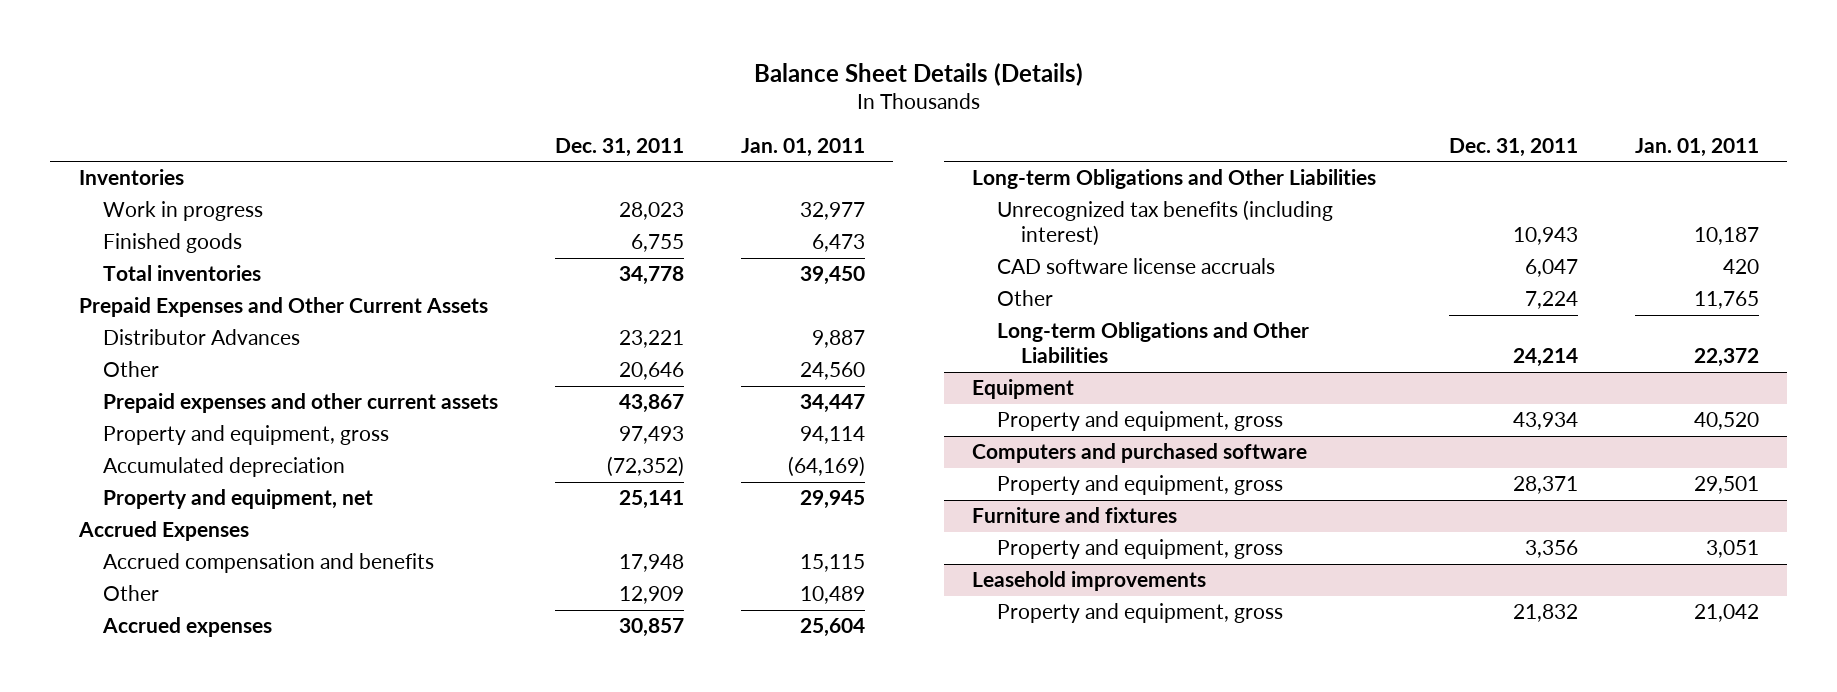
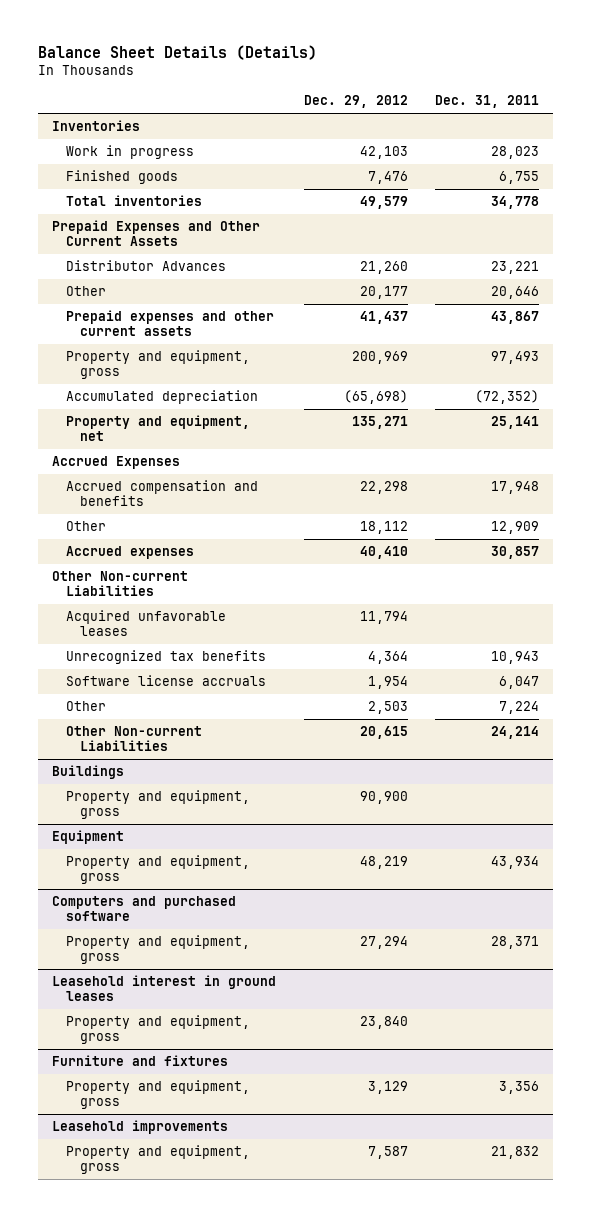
- | Dec. 31, 2011 | Jan. 01, 2011
+ | Dec. 29, 2012 | Dec. 31, 2011
- Long-term Obligations and Other Liabilities
- Unrecognized tax benefits (including interest) | 10,943 | 10,187
- CAD software license accruals | 6,047 | 420
+ Other Non-current Liabilities
+ Acquired unfavorable leases | 11,794 |
+ Unrecognized tax benefits | 4,364 | 10,943
+ Software license accruals | 1,954 | 6,047
- Long-term Obligations and Other Liabilities | 24,214 | 22,372
+ Other Non-current Liabilities | 20,615 | 24,214
+ Buildings
+ Property and equipment, gross | 90,900 |
+ Leasehold interest in ground leases
+ Property and equipment, gross | 23,840 |

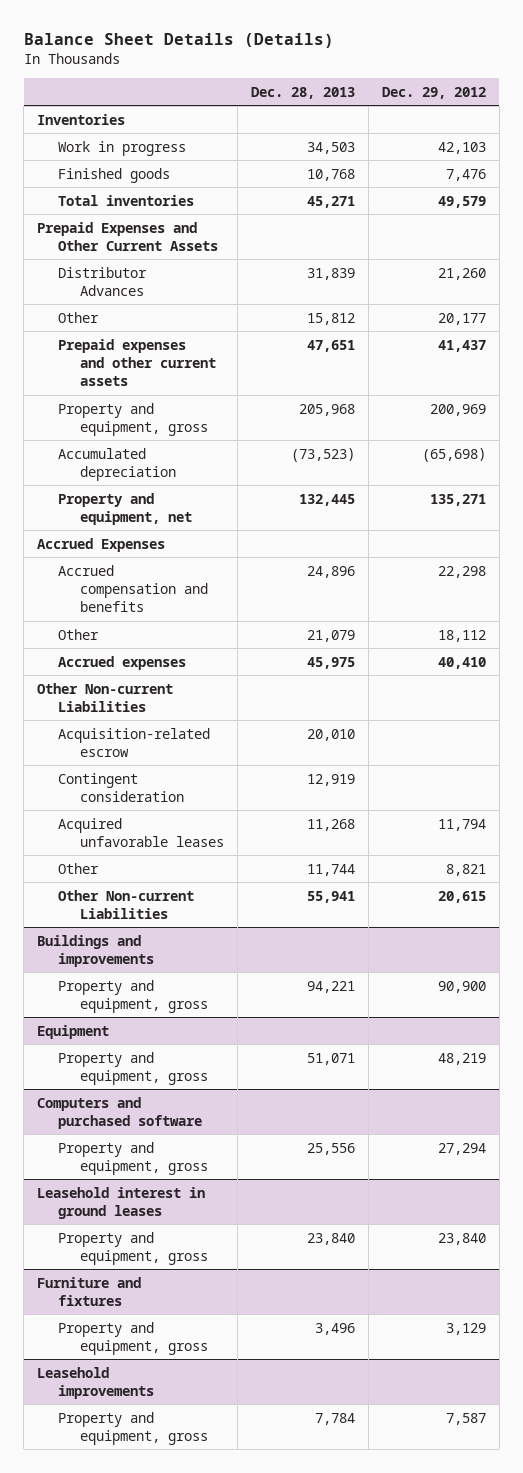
- | Dec. 29, 2012 | Dec. 31, 2011
+ | Dec. 28, 2013 | Dec. 29, 2012
+ Acquisition-related escrow | 20,010 |
+ Contingent consideration | 12,919 |
- Unrecognized tax benefits | 4,364 | 10,943
- Software license accruals | 1,954 | 6,047
- Other | 2,503 | 7,224
+ Other | 11,744 | 8,821
- Buildings
+ Buildings and improvements

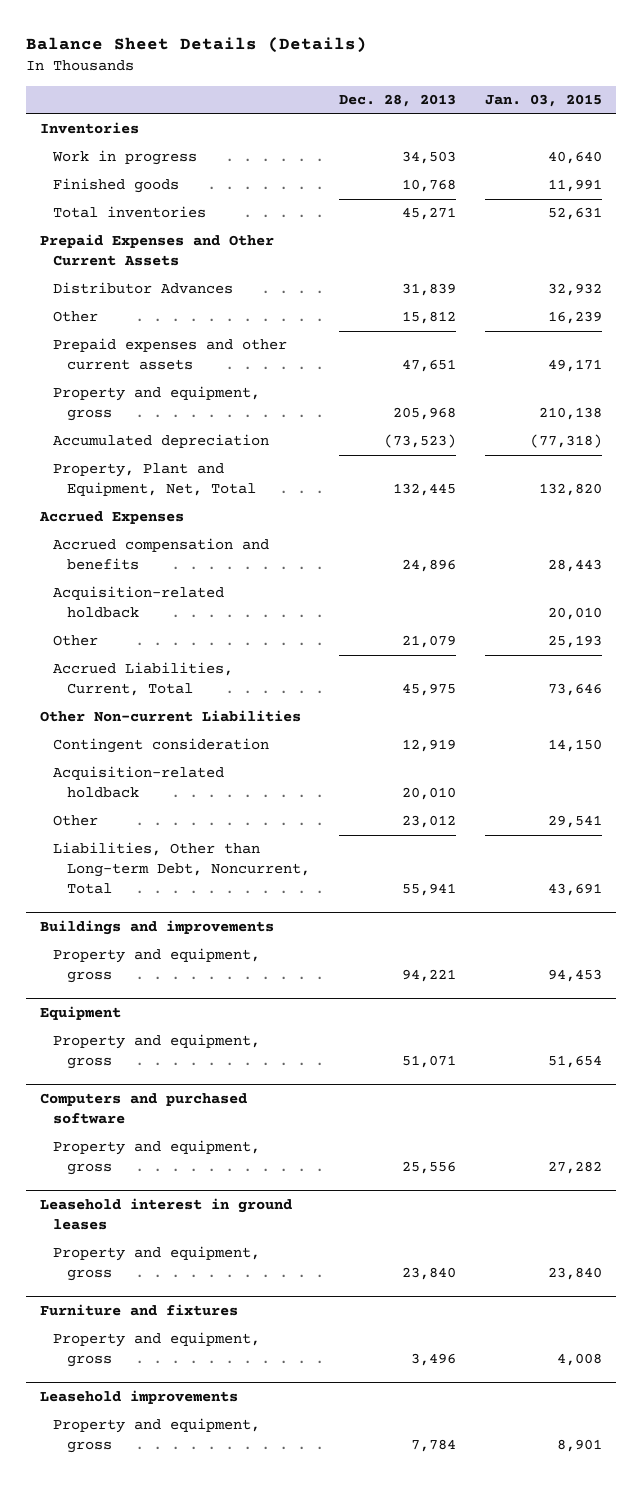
- | Dec. 28, 2013 | Dec. 29, 2012
+ | Dec. 28, 2013 | Jan. 03, 2015
- Property and equipment, net | 132,445 | 135,271
+ Property, Plant and Equipment, Net, Total | 132,445 | 132,820
+ Acquisition-related holdback | | 20,010
- Accrued expenses | 45,975 | 40,410
+ Accrued Liabilities, Current, Total | 45,975 | 73,646
- Acquisition-related escrow | 20,010 |
- Acquired unfavorable leases | 11,268 | 11,794
- Other | 11,744 | 8,821
- Other Non-current Liabilities | 55,941 | 20,615
+ Acquisition-related holdback | 20,010 |
+ Other | 23,012 | 29,541
+ Liabilities, Other than Long-term Debt, Noncurrent, Total | 55,941 | 43,691

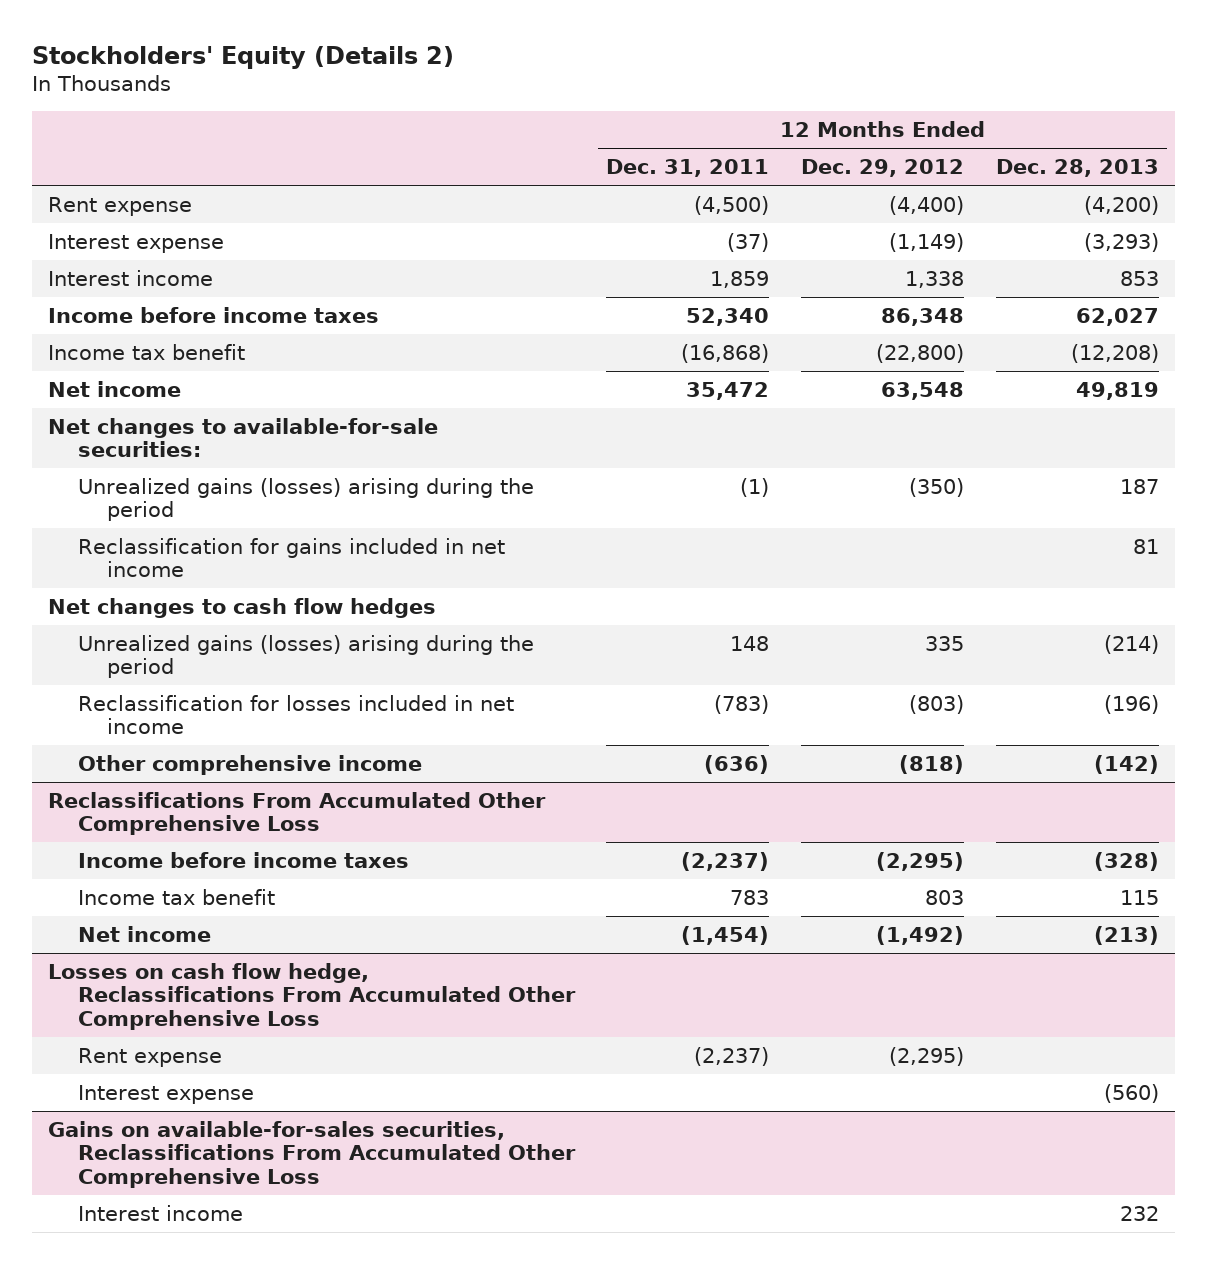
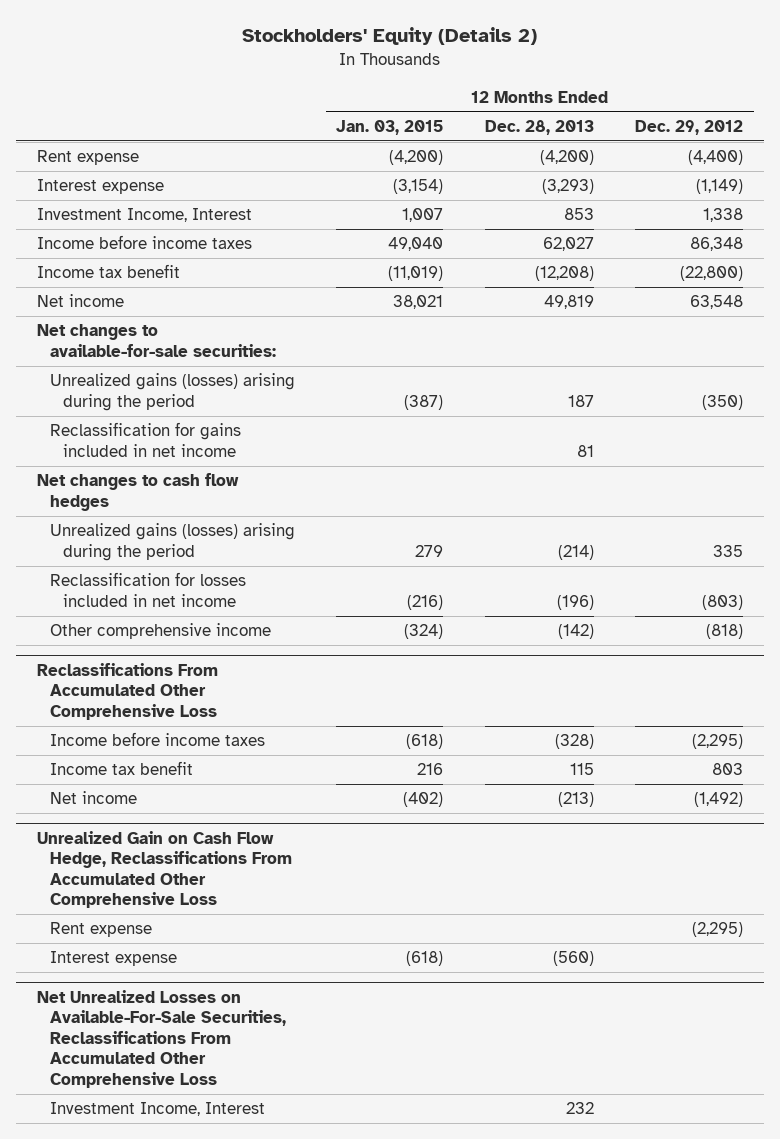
- | 12 Months Ended Dec. 31, 2011 | 12 Months Ended Dec. 29, 2012 | 12 Months Ended Dec. 28, 2013
+ | 12 Months Ended Jan. 03, 2015 | 12 Months Ended Dec. 28, 2013 | 12 Months Ended Dec. 29, 2012
- Interest income | 1,859 | 1,338 | 853
+ Investment Income, Interest | 1,007 | 853 | 1,338
- Losses on cash flow hedge, Reclassifications From Accumulated Other Comprehensive Loss
+ Unrealized Gain on Cash Flow Hedge, Reclassifications From Accumulated Other Comprehensive Loss
- Gains on available-for-sales securities, Reclassifications From Accumulated Other Comprehensive Loss
- Interest income | | | 232
+ Net Unrealized Losses on Available-For-Sale Securities, Reclassifications From Accumulated Other Comprehensive Loss
+ Investment Income, Interest | | 232 |

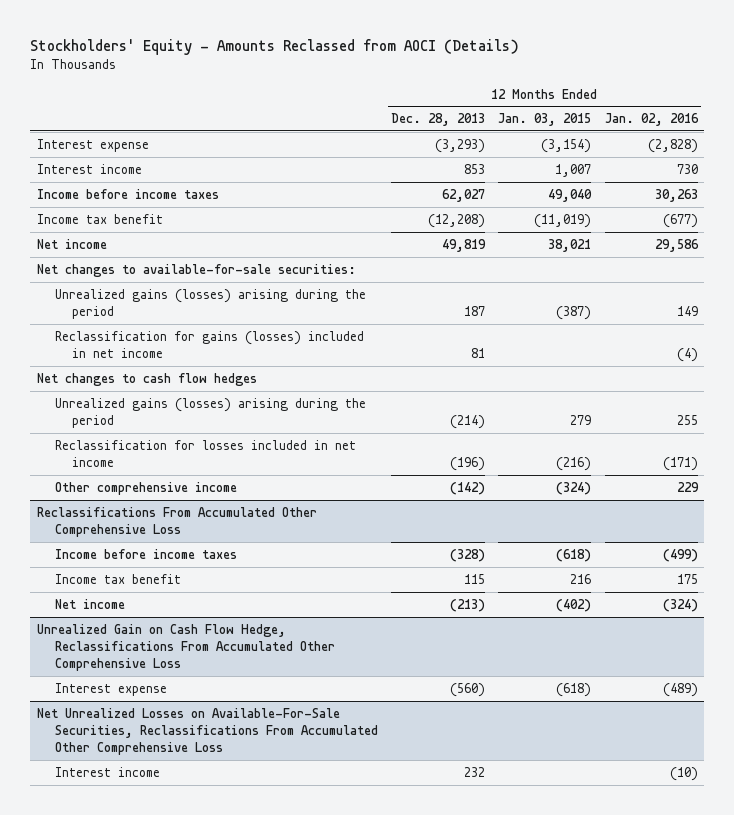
- Stockholders' Equity (Details 2)
+ Stockholders' Equity - Amounts Reclassed from AOCI (Details)
- | 12 Months Ended Jan. 03, 2015 | 12 Months Ended Dec. 28, 2013 | 12 Months Ended Dec. 29, 2012
+ | 12 Months Ended Dec. 28, 2013 | 12 Months Ended Jan. 03, 2015 | 12 Months Ended Jan. 02, 2016
- Rent expense | (4,200) | (4,200) | (4,400)
- Investment Income, Interest | 1,007 | 853 | 1,338
+ Interest income | 853 | 1,007 | 730
- Reclassification for gains included in net income | | 81 |
+ Reclassification for gains (losses) included in net income | 81 | | (4)
@ Unrealized Gain on Cash Flow Hedge, Reclassifications From Accumulated Other Comprehensive Loss
- Rent expense | | | (2,295)
@ Net Unrealized Losses on Available-For-Sale Securities, Reclassifications From Accumulated Other Comprehensive Loss
- Investment Income, Interest | | 232 |
+ Interest income | 232 | | (10)

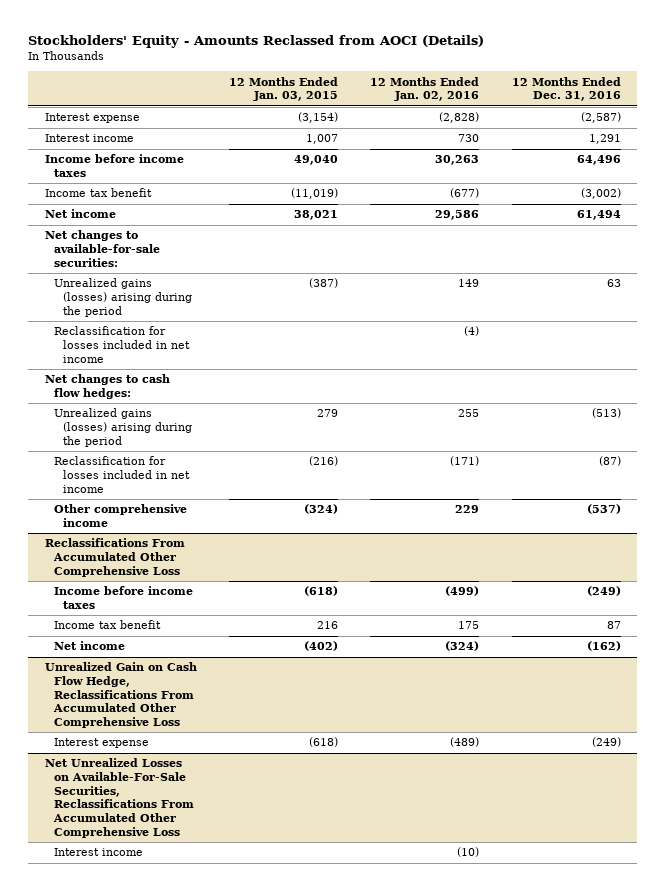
- | 12 Months Ended Dec. 28, 2013 | 12 Months Ended Jan. 03, 2015 | 12 Months Ended Jan. 02, 2016
+ | 12 Months Ended Jan. 03, 2015 | 12 Months Ended Jan. 02, 2016 | 12 Months Ended Dec. 31, 2016
- Reclassification for gains (losses) included in net income | 81 | | (4)
- Net changes to cash flow hedges
+ Reclassification for losses included in net income | | (4) |
+ Net changes to cash flow hedges:

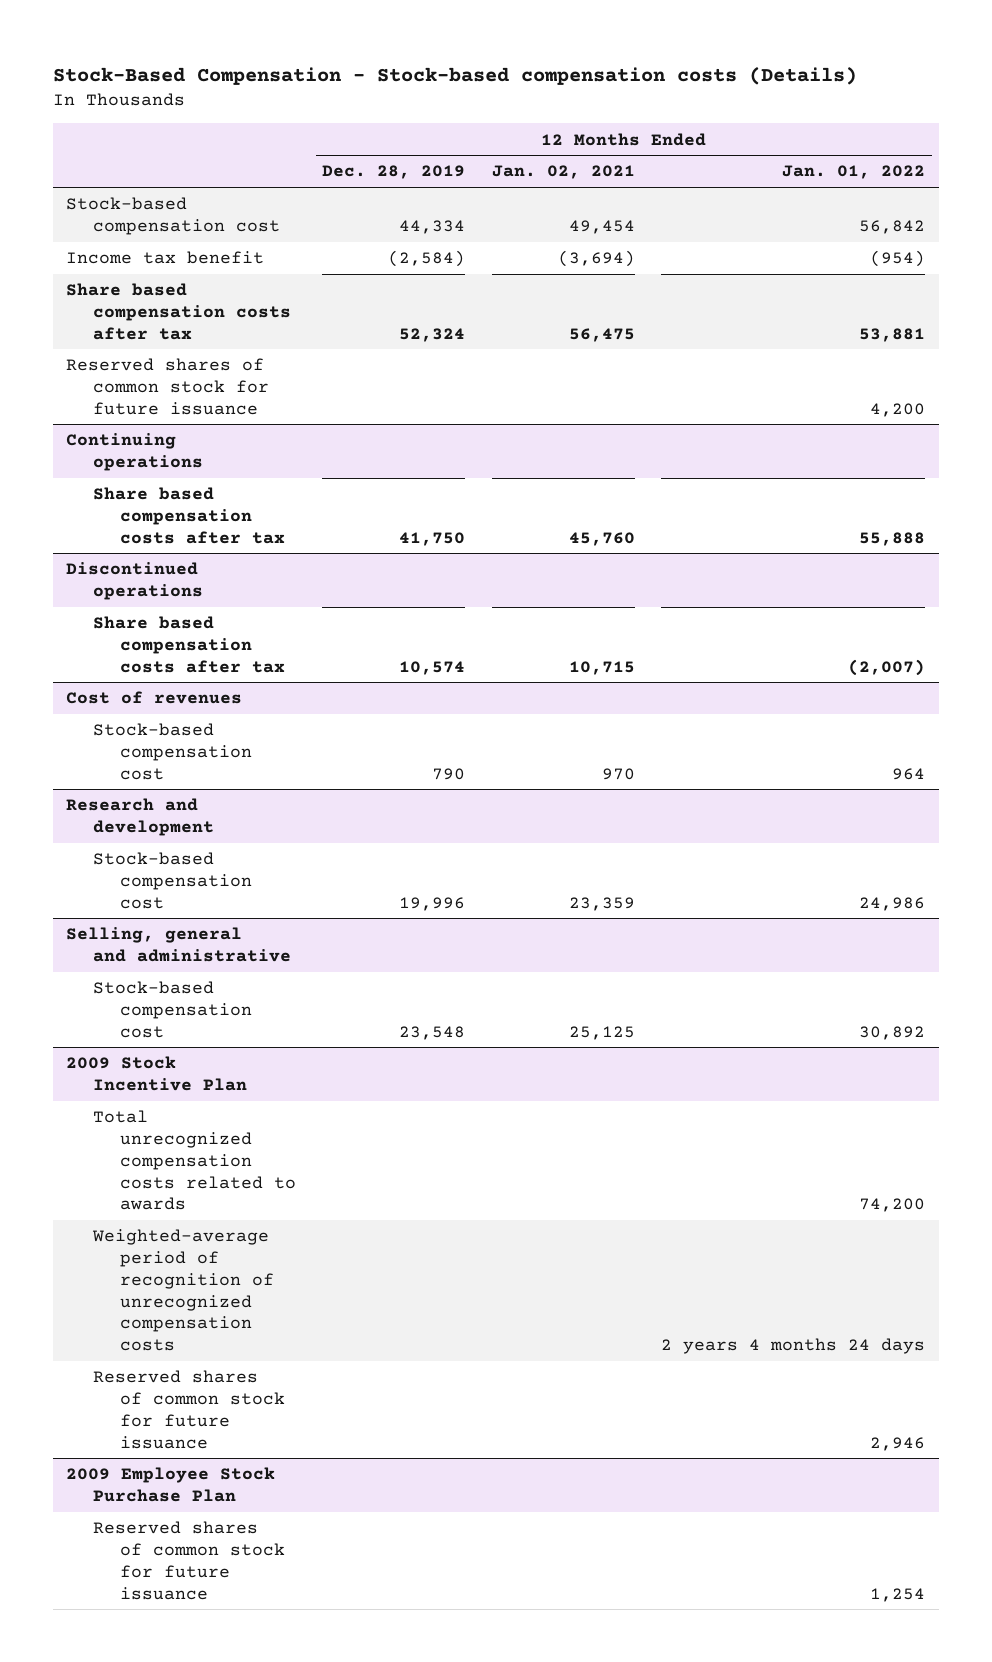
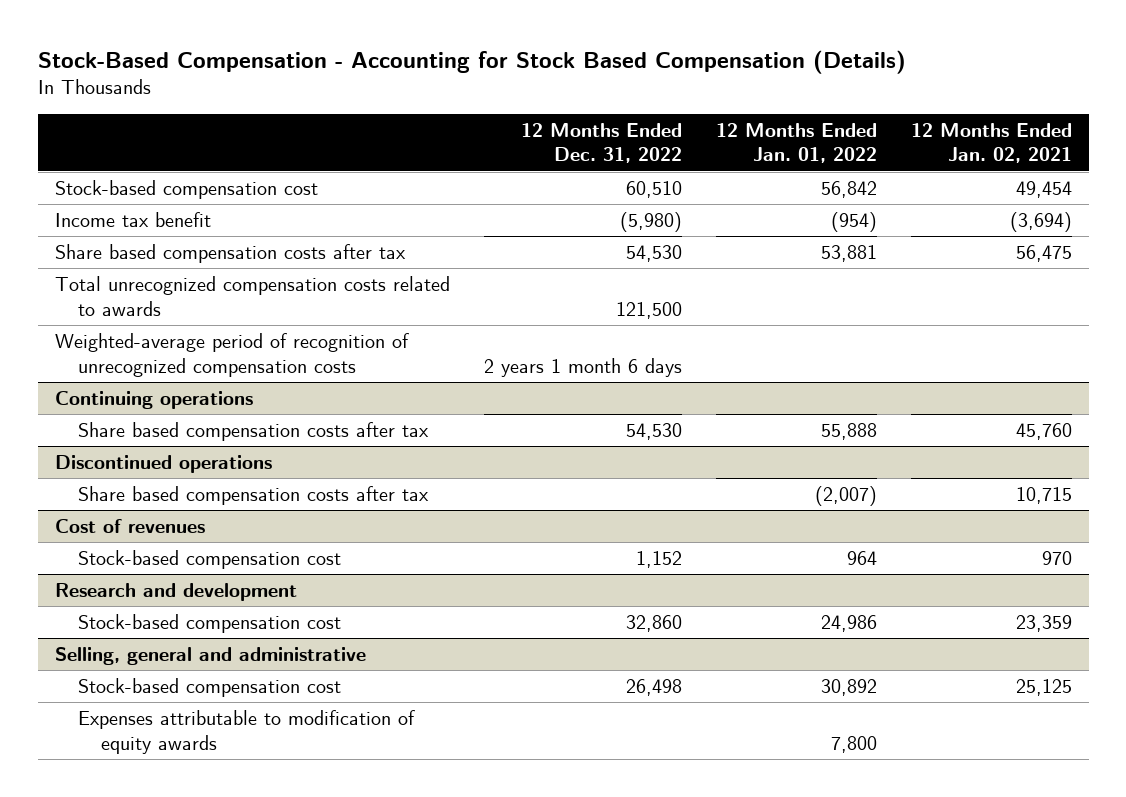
- Stock-Based Compensation - Stock-based compensation costs (Details)
+ Stock-Based Compensation - Accounting for Stock Based Compensation (Details)
- | 12 Months Ended Dec. 28, 2019 | 12 Months Ended Jan. 02, 2021 | 12 Months Ended Jan. 01, 2022
+ | 12 Months Ended Dec. 31, 2022 | 12 Months Ended Jan. 01, 2022 | 12 Months Ended Jan. 02, 2021
- Reserved shares of common stock for future issuance | | | 4,200
+ Total unrecognized compensation costs related to awards | 121,500 | |
+ Weighted-average period of recognition of unrecognized compensation costs | 2 years 1 month 6 days | |
- 2009 Stock Incentive Plan
- Total unrecognized compensation costs related to awards | | | 74,200
- Weighted-average period of recognition of unrecognized compensation costs | | | 2 years 4 months 24 days
- Reserved shares of common stock for future issuance | | | 2,946
- 2009 Employee Stock Purchase Plan
- Reserved shares of common stock for future issuance | | | 1,254
@ Selling, general and administrative
+ Expenses attributable to modification of equity awards | | 7,800 |

